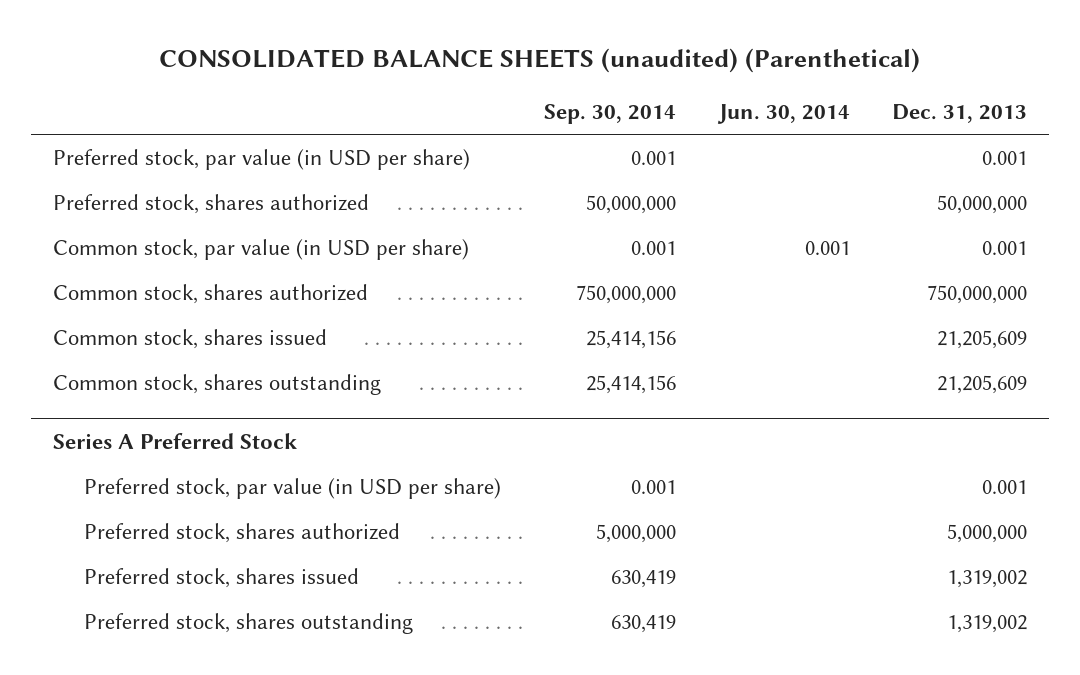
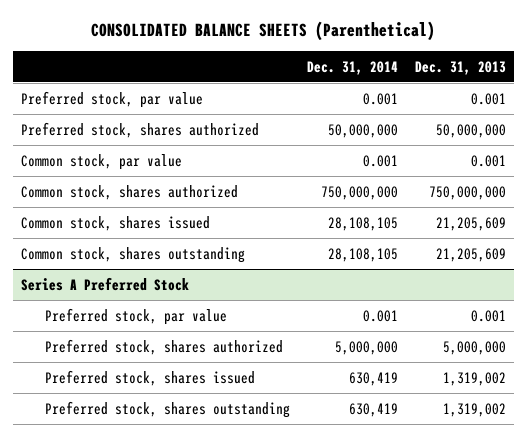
- CONSOLIDATED BALANCE SHEETS (unaudited) (Parenthetical)
+ CONSOLIDATED BALANCE SHEETS (Parenthetical)
- | Sep. 30, 2014 | Jun. 30, 2014 | Dec. 31, 2013
+ | Dec. 31, 2014 | Dec. 31, 2013
- Preferred stock, par value (in USD per share) | 0.001 | | 0.001
+ Preferred stock, par value | 0.001 | 0.001
- Common stock, par value (in USD per share) | 0.001 | 0.001 | 0.001
+ Common stock, par value | 0.001 | 0.001
@ Series A Preferred Stock
- Preferred stock, par value (in USD per share) | 0.001 | | 0.001
+ Preferred stock, par value | 0.001 | 0.001

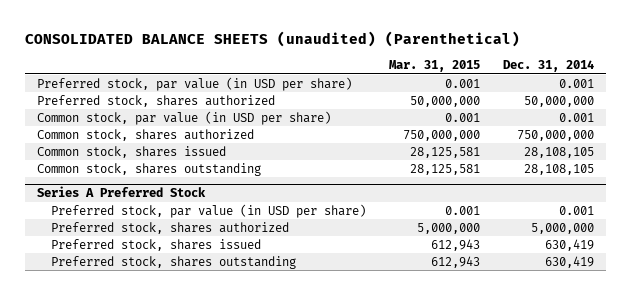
- CONSOLIDATED BALANCE SHEETS (Parenthetical)
+ CONSOLIDATED BALANCE SHEETS (unaudited) (Parenthetical)
- | Dec. 31, 2014 | Dec. 31, 2013
+ | Mar. 31, 2015 | Dec. 31, 2014
- Preferred stock, par value | 0.001 | 0.001
+ Preferred stock, par value (in USD per share) | 0.001 | 0.001
- Common stock, par value | 0.001 | 0.001
+ Common stock, par value (in USD per share) | 0.001 | 0.001
@ Series A Preferred Stock
- Preferred stock, par value | 0.001 | 0.001
+ Preferred stock, par value (in USD per share) | 0.001 | 0.001

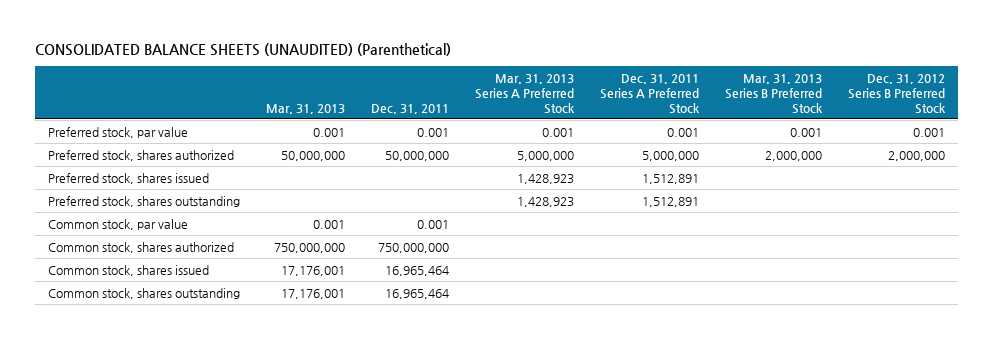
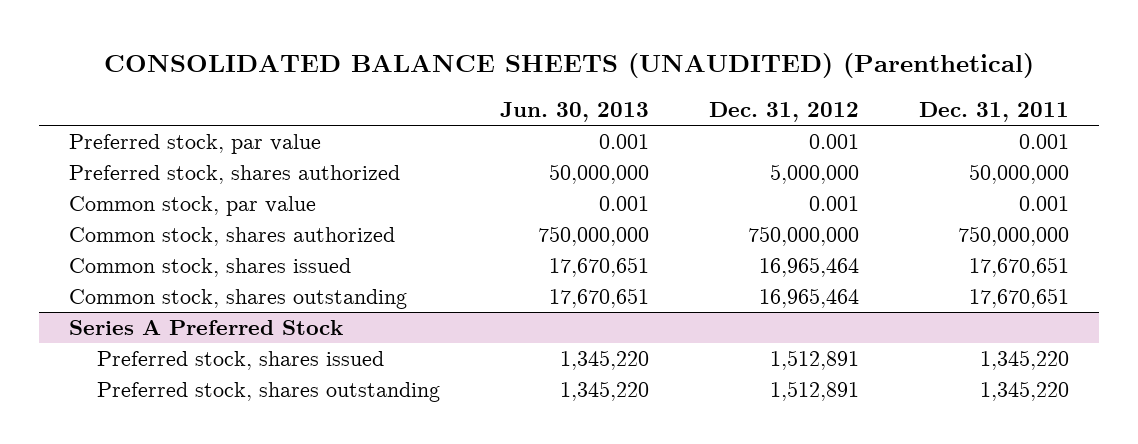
- | Mar. 31, 2013 | Dec. 31, 2011 | Mar. 31, 2013 Series A Preferred Stock | Dec. 31, 2011 Series A Preferred Stock | Mar. 31, 2013 Series B Preferred Stock | Dec. 31, 2012 Series B Preferred Stock
+ | Jun. 30, 2013 | Dec. 31, 2012 | Dec. 31, 2011
- Preferred stock, shares issued | | | 1,428,923 | 1,512,891 | |
- Preferred stock, shares outstanding | | | 1,428,923 | 1,512,891 | |
- Common stock, shares issued | 17,176,001 | 16,965,464 | | | |
- Common stock, shares outstanding | 17,176,001 | 16,965,464 | | | |
+ Common stock, shares issued | 17,670,651 | 16,965,464 | 17,670,651
+ Common stock, shares outstanding | 17,670,651 | 16,965,464 | 17,670,651
+ Series A Preferred Stock
+ Preferred stock, shares issued | 1,345,220 | 1,512,891 | 1,345,220
+ Preferred stock, shares outstanding | 1,345,220 | 1,512,891 | 1,345,220

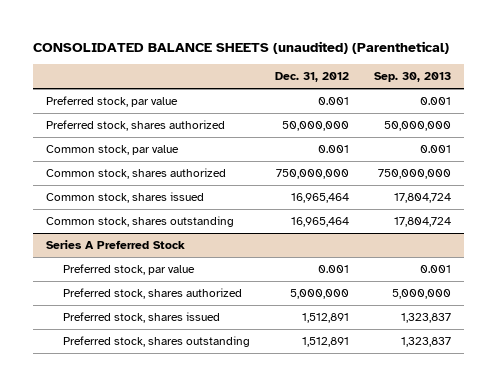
- CONSOLIDATED BALANCE SHEETS (UNAUDITED) (Parenthetical)
+ CONSOLIDATED BALANCE SHEETS (unaudited) (Parenthetical)
- | Jun. 30, 2013 | Dec. 31, 2012 | Dec. 31, 2011
+ | Dec. 31, 2012 | Sep. 30, 2013
- Preferred stock, shares authorized | 50,000,000 | 5,000,000 | 50,000,000
+ Preferred stock, shares authorized | 50,000,000 | 50,000,000
@ Series A Preferred Stock
+ Preferred stock, par value | 0.001 | 0.001
+ Preferred stock, shares authorized | 5,000,000 | 5,000,000

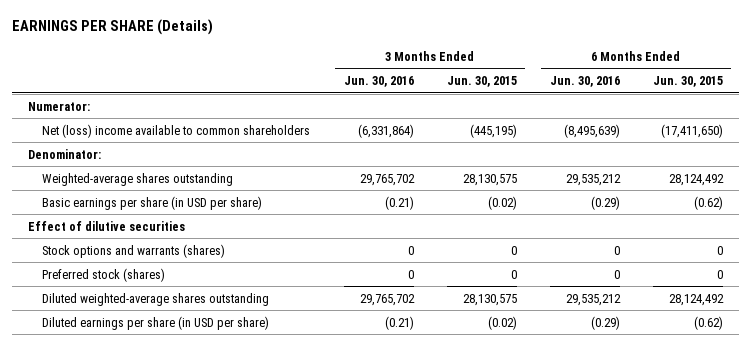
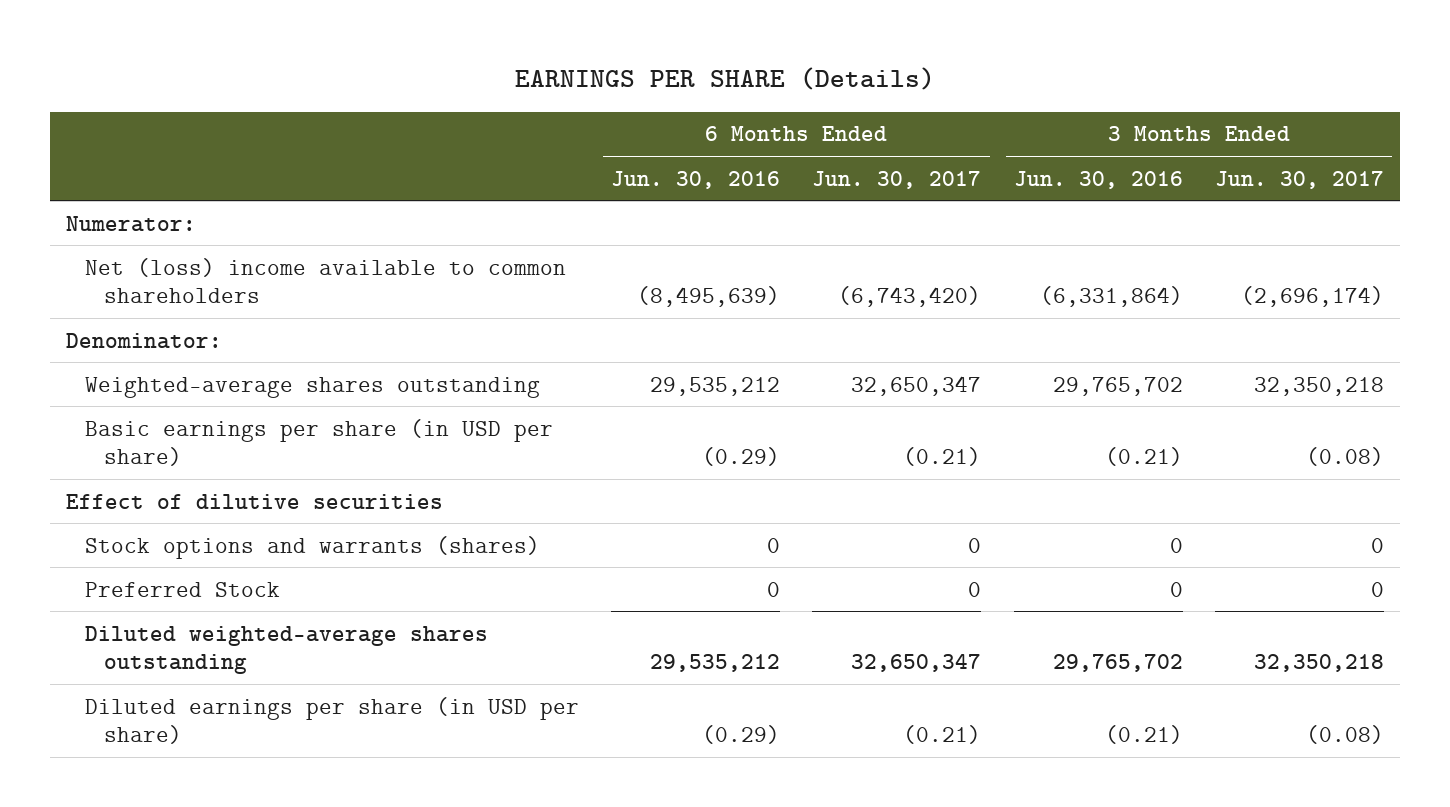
- | 3 Months Ended Jun. 30, 2016 | 3 Months Ended Jun. 30, 2015 | 6 Months Ended Jun. 30, 2016 | 6 Months Ended Jun. 30, 2015
+ | 6 Months Ended Jun. 30, 2016 | 6 Months Ended Jun. 30, 2017 | 3 Months Ended Jun. 30, 2016 | 3 Months Ended Jun. 30, 2017
- Preferred stock (shares) | 0 | 0 | 0 | 0
+ Preferred Stock | 0 | 0 | 0 | 0

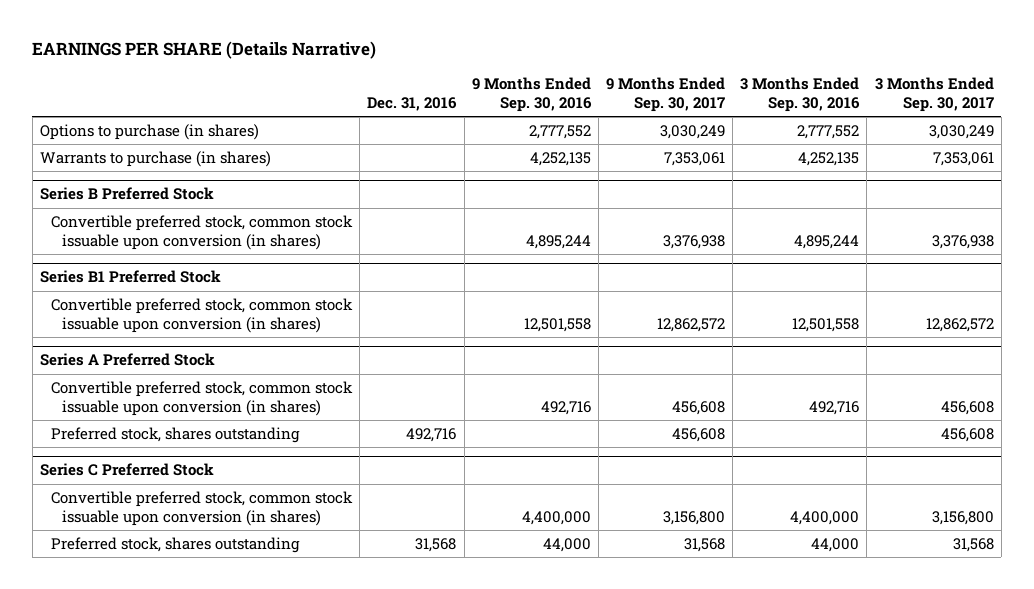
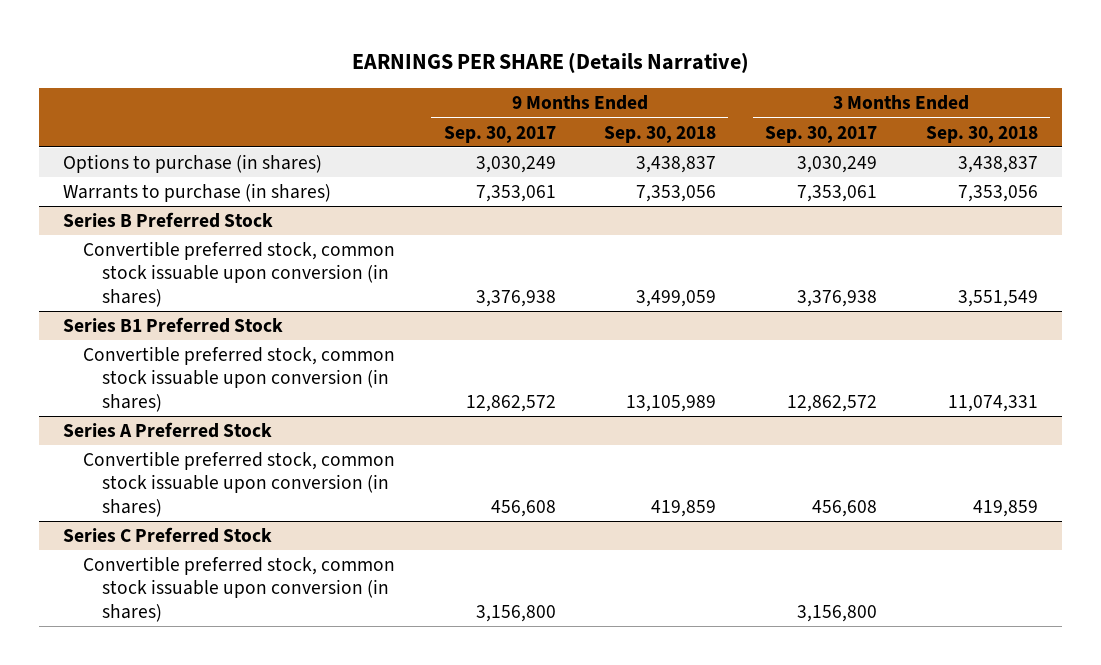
- | Dec. 31, 2016 | 9 Months Ended Sep. 30, 2016 | 9 Months Ended Sep. 30, 2017 | 3 Months Ended Sep. 30, 2016 | 3 Months Ended Sep. 30, 2017
+ | 9 Months Ended Sep. 30, 2017 | 9 Months Ended Sep. 30, 2018 | 3 Months Ended Sep. 30, 2017 | 3 Months Ended Sep. 30, 2018
@ Series A Preferred Stock
- Preferred stock, shares outstanding | 492,716 | | 456,608 | | 456,608
@ Series C Preferred Stock
- Preferred stock, shares outstanding | 31,568 | 44,000 | 31,568 | 44,000 | 31,568

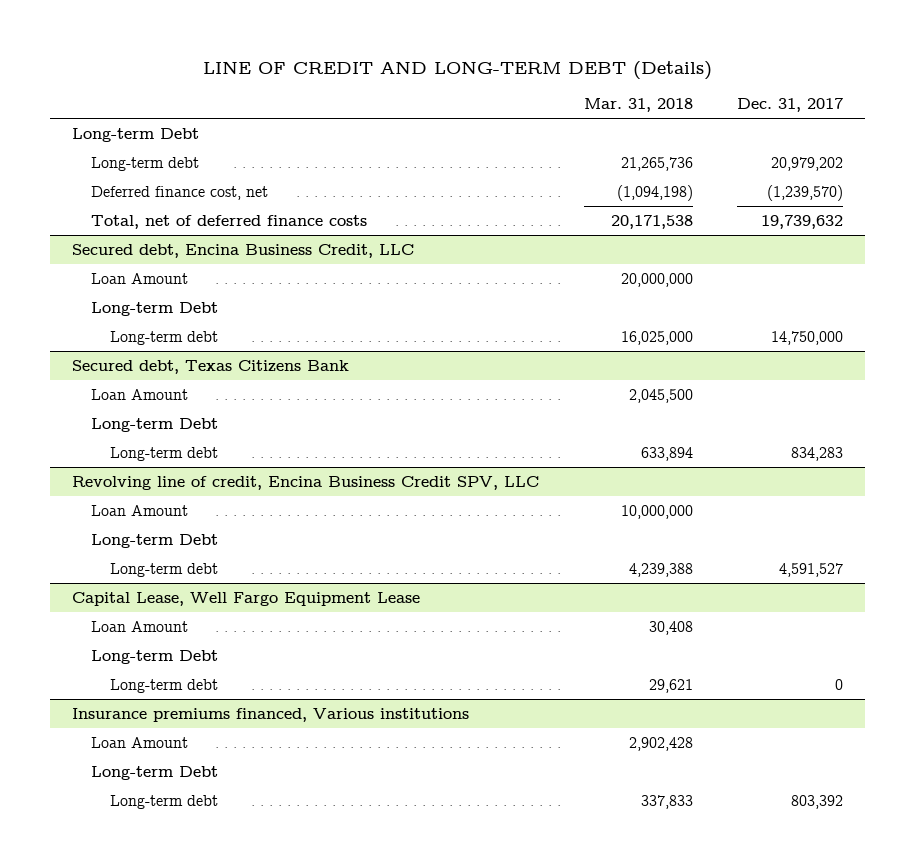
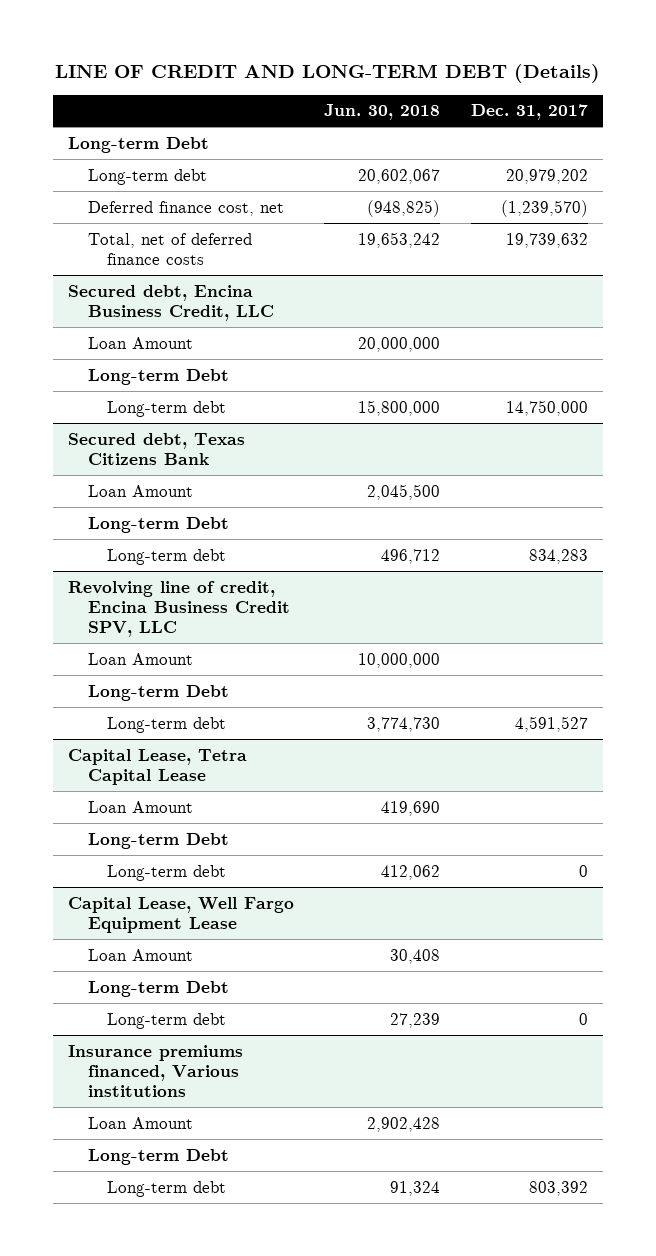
- | Mar. 31, 2018 | Dec. 31, 2017
+ | Jun. 30, 2018 | Dec. 31, 2017
+ Capital Lease, Tetra Capital Lease
+ Loan Amount | 419,690 |
+ Long-term Debt
+ Long-term debt | 412,062 | 0

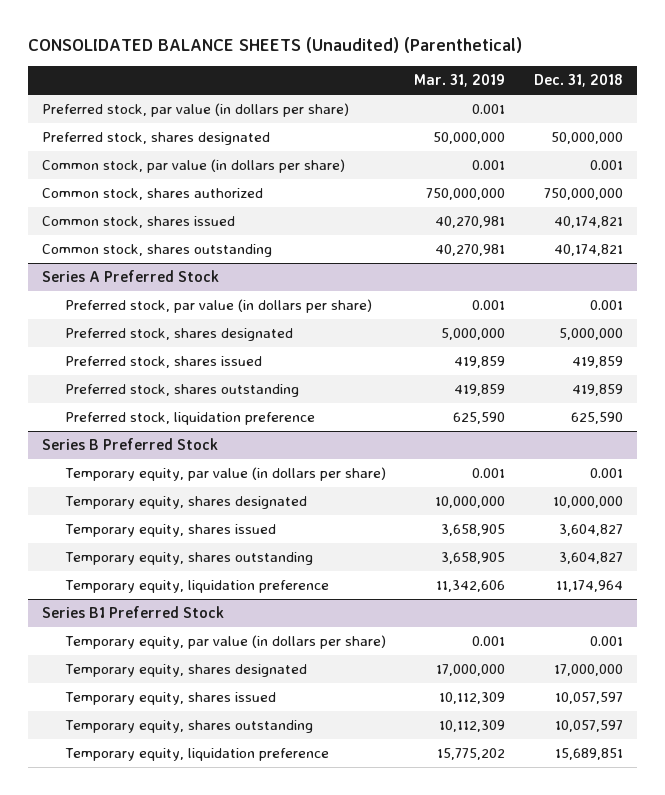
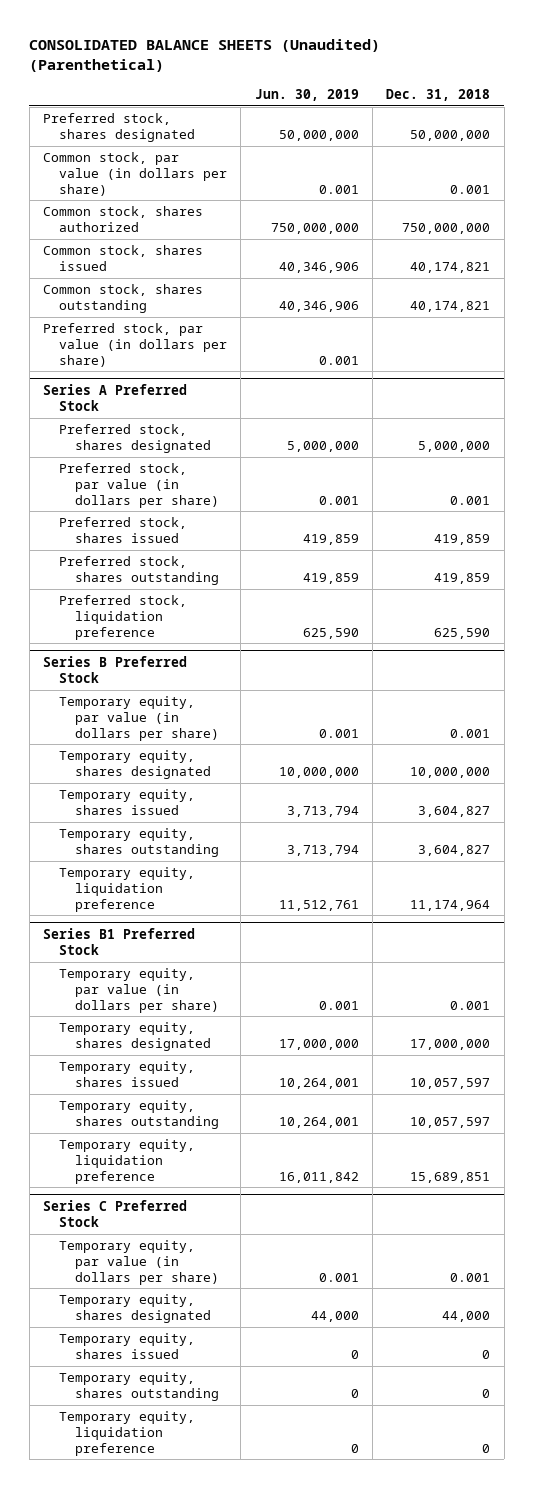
- | Mar. 31, 2019 | Dec. 31, 2018
+ | Jun. 30, 2019 | Dec. 31, 2018
moved down: Preferred stock, par value (in dollars per share) | 0.001 |
@ Series A Preferred Stock
moved down: Preferred stock, par value (in dollars per share) | 0.001 | 0.001
+ Series C Preferred Stock
+ Temporary equity, par value (in dollars per share) | 0.001 | 0.001
+ Temporary equity, shares designated | 44,000 | 44,000
+ Temporary equity, shares issued | 0 | 0
+ Temporary equity, shares outstanding | 0 | 0
+ Temporary equity, liquidation preference | 0 | 0

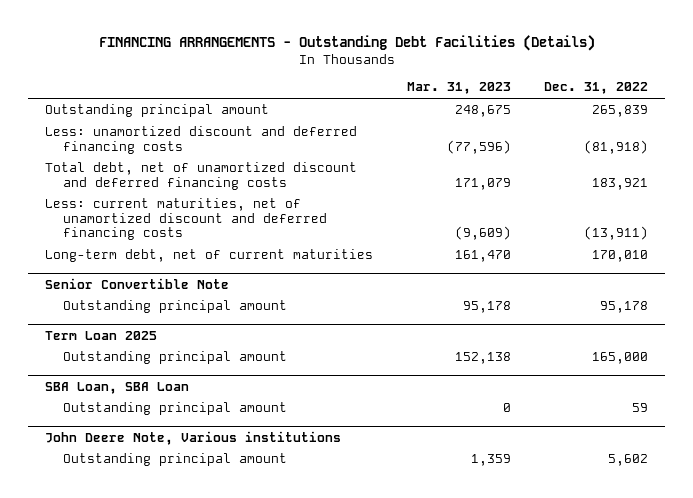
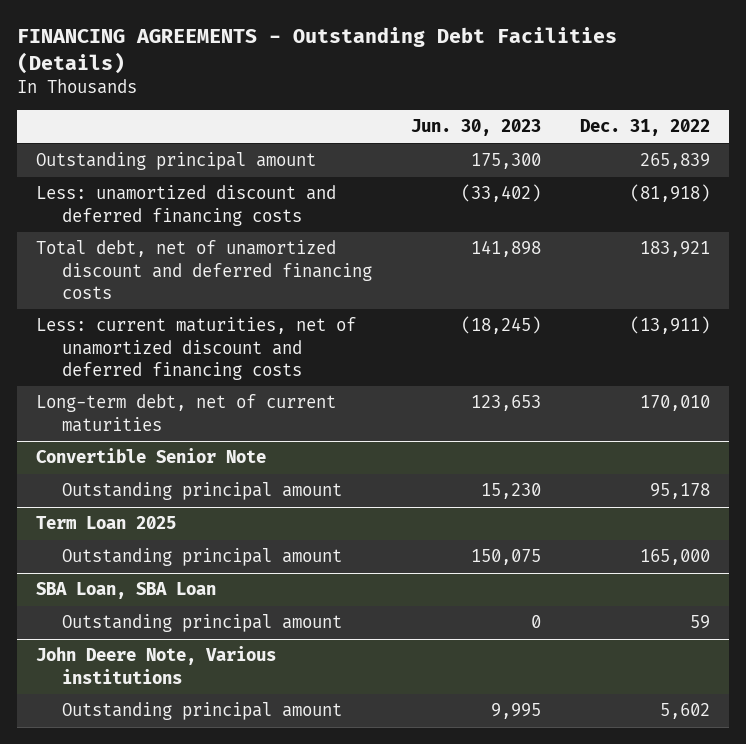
- FINANCING ARRANGEMENTS - Outstanding Debt Facilities (Details)
+ FINANCING AGREEMENTS - Outstanding Debt Facilities (Details)
- | Mar. 31, 2023 | Dec. 31, 2022
+ | Jun. 30, 2023 | Dec. 31, 2022
- Senior Convertible Note
+ Convertible Senior Note

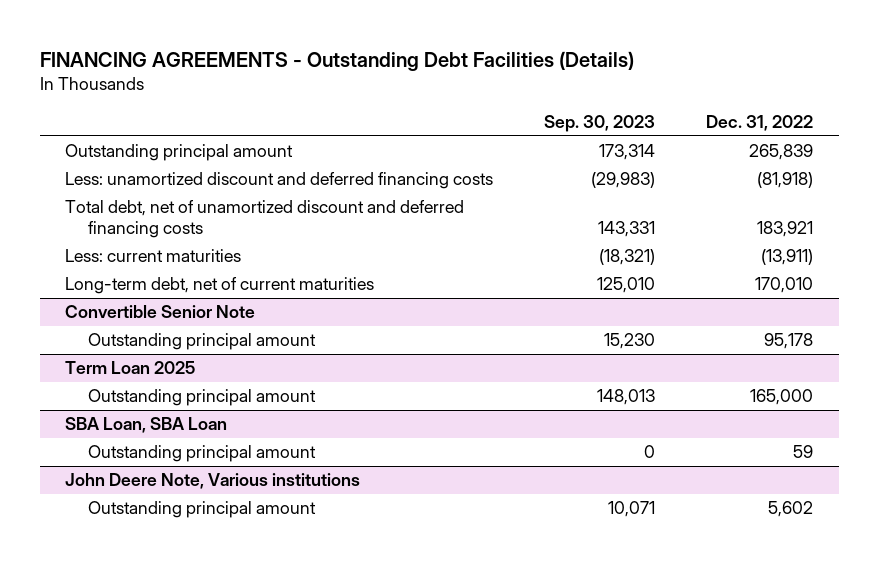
- | Jun. 30, 2023 | Dec. 31, 2022
+ | Sep. 30, 2023 | Dec. 31, 2022
- Less: current maturities, net of unamortized discount and deferred financing costs | (18,245) | (13,911)
+ Less: current maturities | (18,321) | (13,911)

